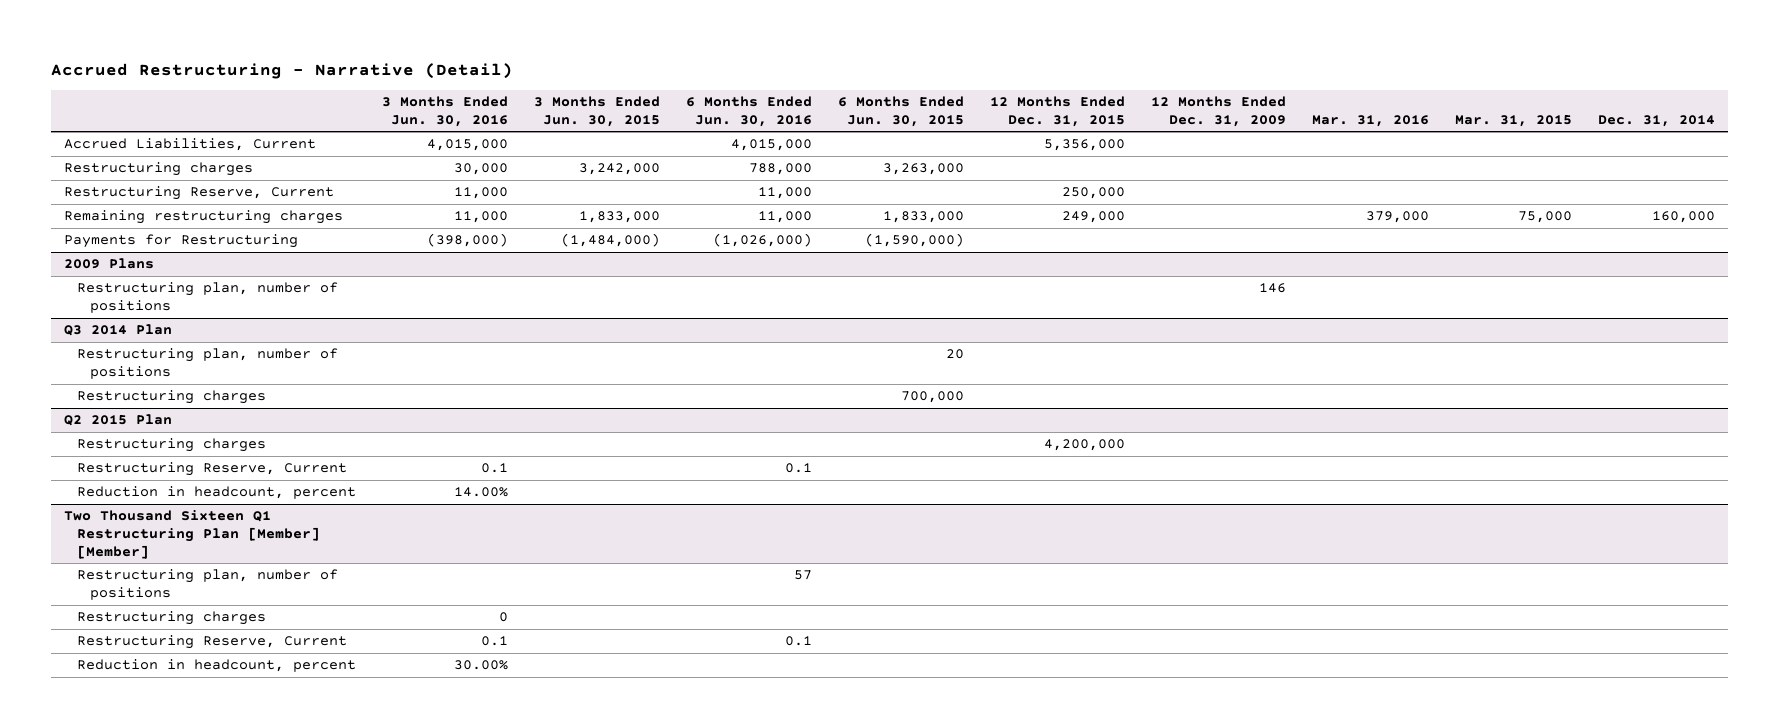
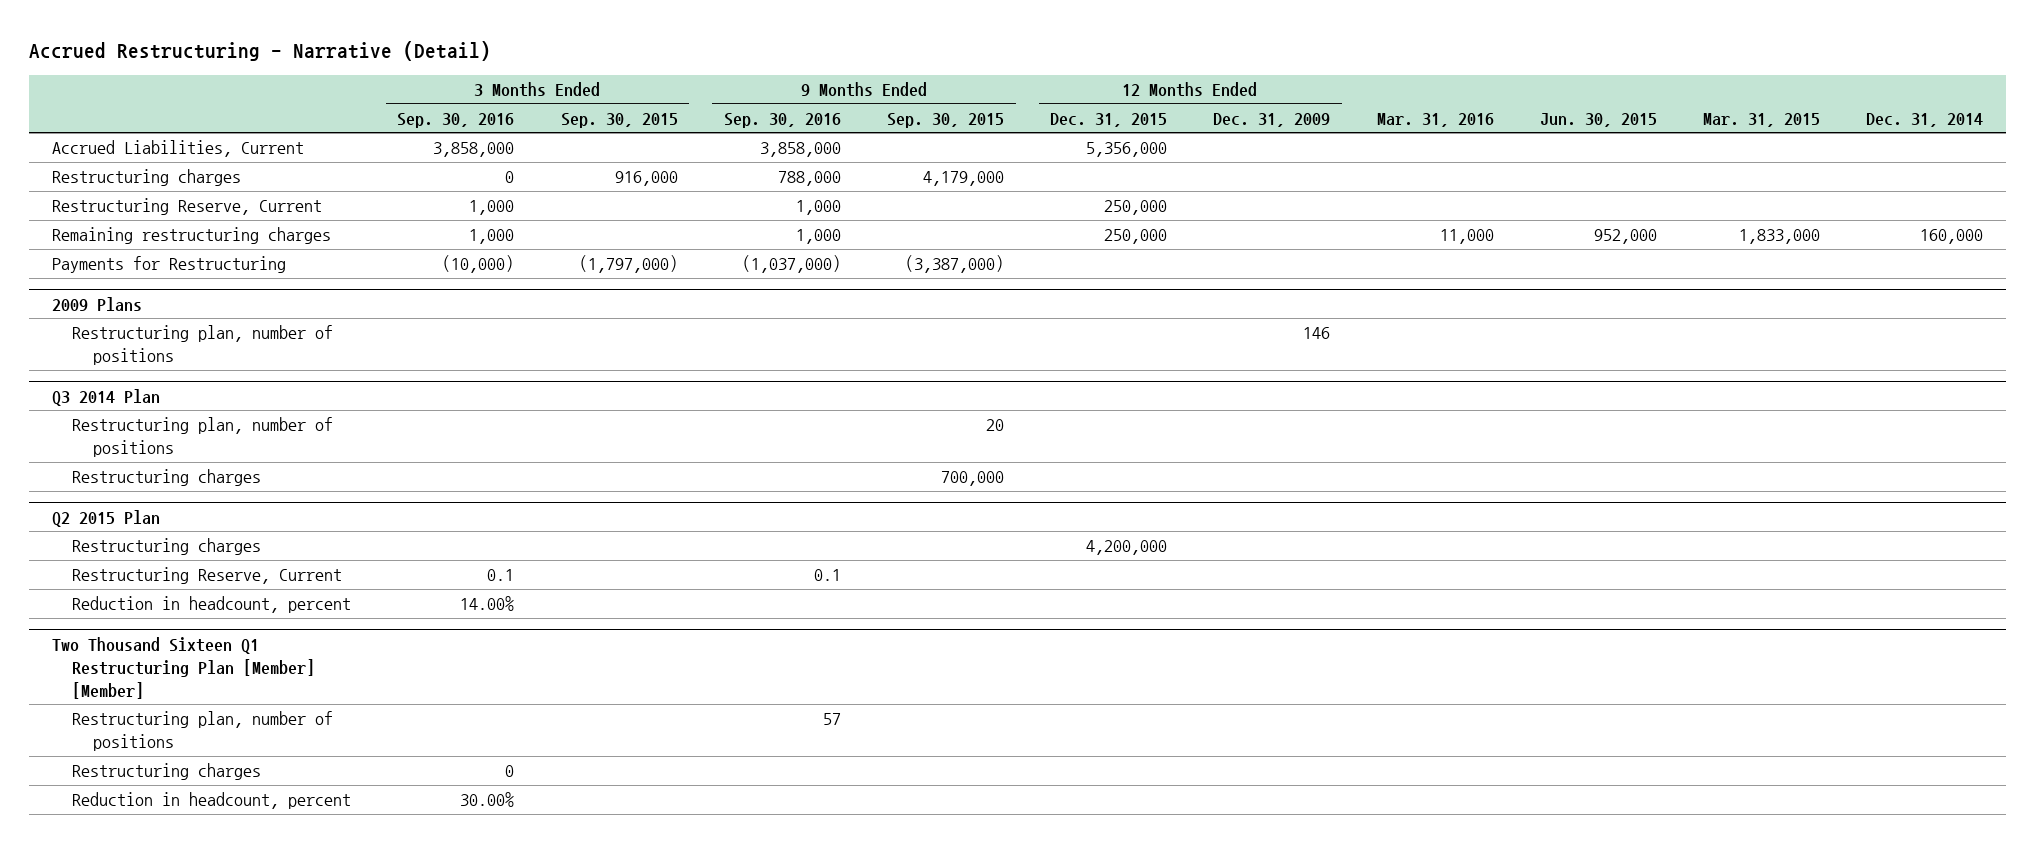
- | 3 Months Ended Jun. 30, 2016 | 3 Months Ended Jun. 30, 2015 | 6 Months Ended Jun. 30, 2016 | 6 Months Ended Jun. 30, 2015 | 12 Months Ended Dec. 31, 2015 | 12 Months Ended Dec. 31, 2009 | Mar. 31, 2016 | Mar. 31, 2015 | Dec. 31, 2014
+ | 3 Months Ended Sep. 30, 2016 | 3 Months Ended Sep. 30, 2015 | 9 Months Ended Sep. 30, 2016 | 9 Months Ended Sep. 30, 2015 | 12 Months Ended Dec. 31, 2015 | 12 Months Ended Dec. 31, 2009 | Mar. 31, 2016 | Jun. 30, 2015 | Mar. 31, 2015 | Dec. 31, 2014
- Remaining restructuring charges | 11,000 | 1,833,000 | 11,000 | 1,833,000 | 249,000 | | 379,000 | 75,000 | 160,000
+ Remaining restructuring charges | 1,000 | | 1,000 | | 250,000 | | 11,000 | 952,000 | 1,833,000 | 160,000
@ Two Thousand Sixteen Q1 Restructuring Plan [Member] [Member]
- Restructuring Reserve, Current | 0.1 | | 0.1 | | | | | |

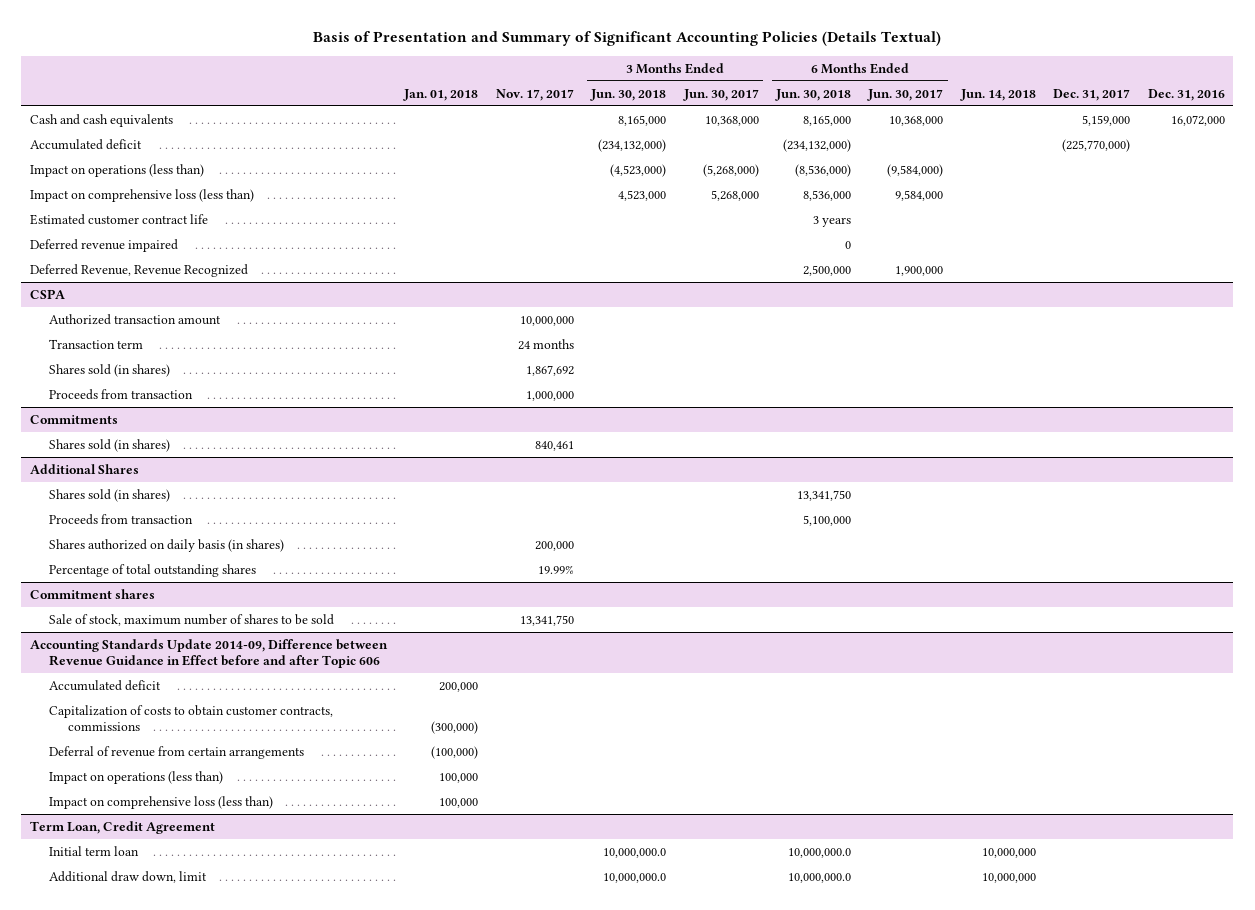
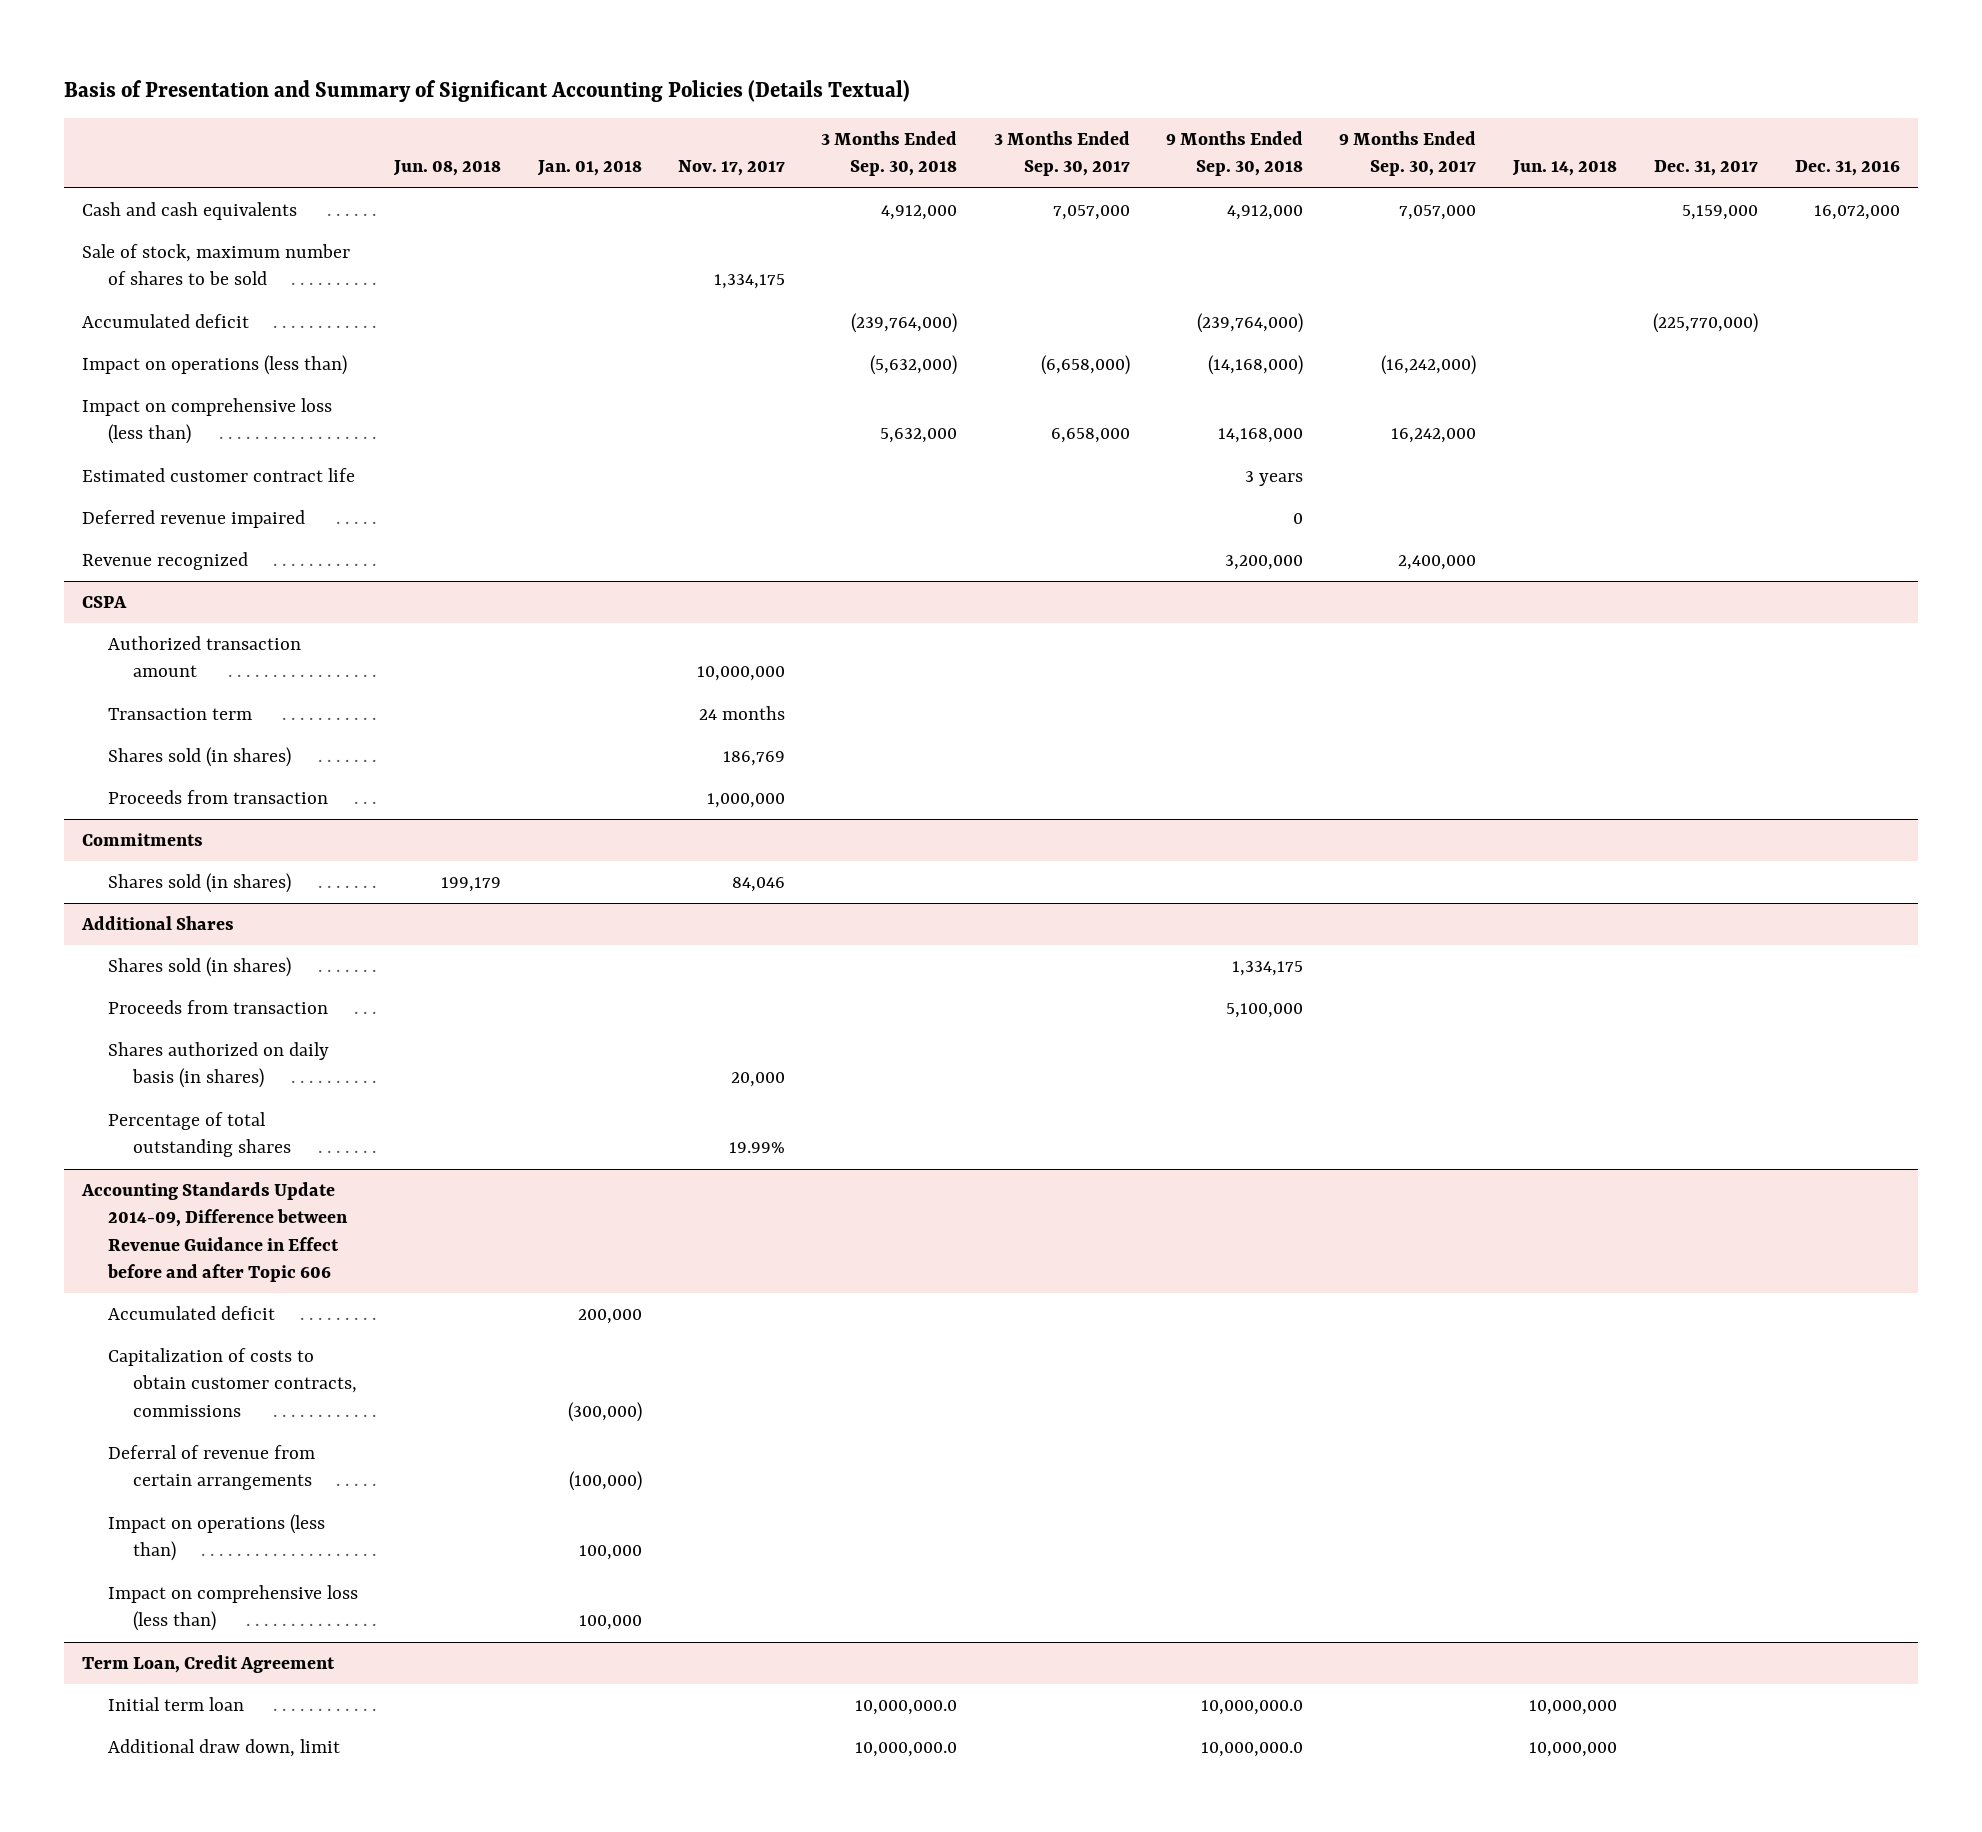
- | Jan. 01, 2018 | Nov. 17, 2017 | 3 Months Ended Jun. 30, 2018 | 3 Months Ended Jun. 30, 2017 | 6 Months Ended Jun. 30, 2018 | 6 Months Ended Jun. 30, 2017 | Jun. 14, 2018 | Dec. 31, 2017 | Dec. 31, 2016
+ | Jun. 08, 2018 | Jan. 01, 2018 | Nov. 17, 2017 | 3 Months Ended Sep. 30, 2018 | 3 Months Ended Sep. 30, 2017 | 9 Months Ended Sep. 30, 2018 | 9 Months Ended Sep. 30, 2017 | Jun. 14, 2018 | Dec. 31, 2017 | Dec. 31, 2016
+ Sale of stock, maximum number of shares to be sold | | | 1,334,175 | | | | | | |
- Deferred Revenue, Revenue Recognized | | | | | 2,500,000 | 1,900,000 | | |
+ Revenue recognized | | | | | | 3,200,000 | 2,400,000 | | |
@ CSPA
- Shares sold (in shares) | | 1,867,692 | | | | | | |
+ Shares sold (in shares) | | | 186,769 | | | | | | |
@ Commitments
- Shares sold (in shares) | | 840,461 | | | | | | |
+ Shares sold (in shares) | 199,179 | | 84,046 | | | | | | |
@ Additional Shares
- Shares authorized on daily basis (in shares) | | 200,000 | | | | | | |
+ Shares authorized on daily basis (in shares) | | | 20,000 | | | | | | |
- Commitment shares
- Sale of stock, maximum number of shares to be sold | | 13,341,750 | | | | | | |

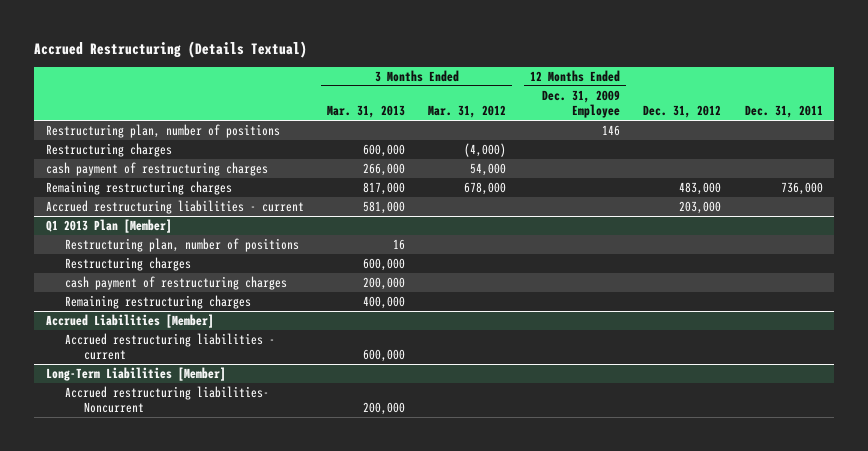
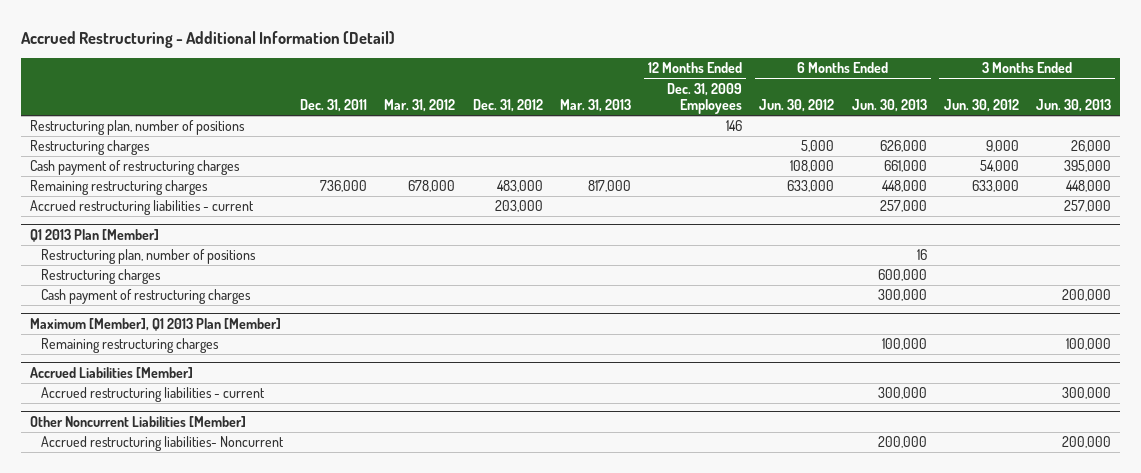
- Accrued Restructuring (Details Textual)
+ Accrued Restructuring - Additional Information (Detail)
- | 3 Months Ended Mar. 31, 2013 | 3 Months Ended Mar. 31, 2012 | 12 Months Ended Dec. 31, 2009 Employee | Dec. 31, 2012 | Dec. 31, 2011
+ | Dec. 31, 2011 | Mar. 31, 2012 | Dec. 31, 2012 | Mar. 31, 2013 | 12 Months Ended Dec. 31, 2009 Employees | 6 Months Ended Jun. 30, 2012 | 6 Months Ended Jun. 30, 2013 | 3 Months Ended Jun. 30, 2012 | 3 Months Ended Jun. 30, 2013
- cash payment of restructuring charges | 266,000 | 54,000 | | |
+ Cash payment of restructuring charges | | | | | | 108,000 | 661,000 | 54,000 | 395,000
@ Q1 2013 Plan [Member]
- cash payment of restructuring charges | 200,000 | | | |
- Remaining restructuring charges | 400,000 | | | |
+ Cash payment of restructuring charges | | | | | | | 300,000 | | 200,000
+ Maximum [Member], Q1 2013 Plan [Member]
+ Remaining restructuring charges | | | | | | | 100,000 | | 100,000
- Long-Term Liabilities [Member]
- Accrued restructuring liabilities- Noncurrent | 200,000 | | | |
+ Other Noncurrent Liabilities [Member]
+ Accrued restructuring liabilities- Noncurrent | | | | | | | 200,000 | | 200,000

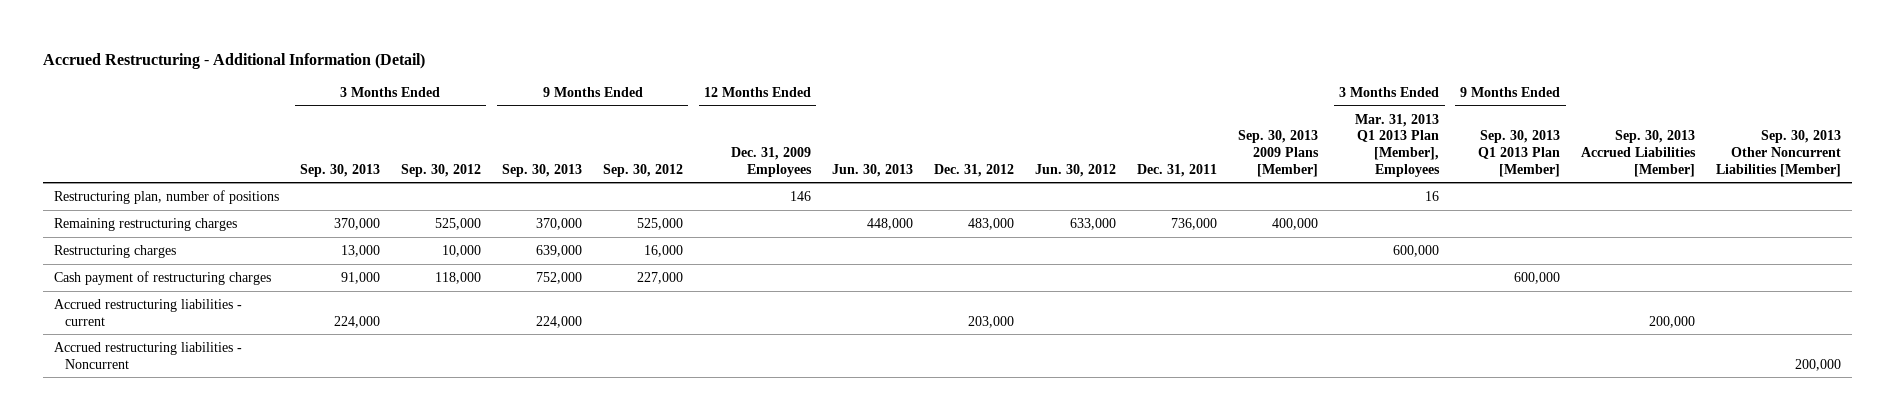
- | Dec. 31, 2011 | Mar. 31, 2012 | Dec. 31, 2012 | Mar. 31, 2013 | 12 Months Ended Dec. 31, 2009 Employees | 6 Months Ended Jun. 30, 2012 | 6 Months Ended Jun. 30, 2013 | 3 Months Ended Jun. 30, 2012 | 3 Months Ended Jun. 30, 2013
+ | 3 Months Ended Sep. 30, 2013 | 3 Months Ended Sep. 30, 2012 | 9 Months Ended Sep. 30, 2013 | 9 Months Ended Sep. 30, 2012 | 12 Months Ended Dec. 31, 2009 Employees | Jun. 30, 2013 | Dec. 31, 2012 | Jun. 30, 2012 | Dec. 31, 2011 | Sep. 30, 2013 2009 Plans [Member] | 3 Months Ended Mar. 31, 2013 Q1 2013 Plan [Member], Employees | 9 Months Ended Sep. 30, 2013 Q1 2013 Plan [Member] | Sep. 30, 2013 Accrued Liabilities [Member] | Sep. 30, 2013 Other Noncurrent Liabilities [Member]
moved up: Remaining restructuring charges | 370,000 | 525,000 | 370,000 | 525,000 | | 448,000 | 483,000 | 633,000 | 736,000 | 400,000 | | | |
- Q1 2013 Plan [Member]
- Restructuring plan, number of positions | | | | | | | 16 | |
- Restructuring charges | | | | | | | 600,000 | |
- Cash payment of restructuring charges | | | | | | | 300,000 | | 200,000
- Maximum [Member], Q1 2013 Plan [Member]
- Remaining restructuring charges | | | | | | | 100,000 | | 100,000
- Accrued Liabilities [Member]
- Accrued restructuring liabilities - current | | | | | | | 300,000 | | 300,000
- Other Noncurrent Liabilities [Member]
- Accrued restructuring liabilities- Noncurrent | | | | | | | 200,000 | | 200,000
+ Accrued restructuring liabilities - Noncurrent | | | | | | | | | | | | | | 200,000

